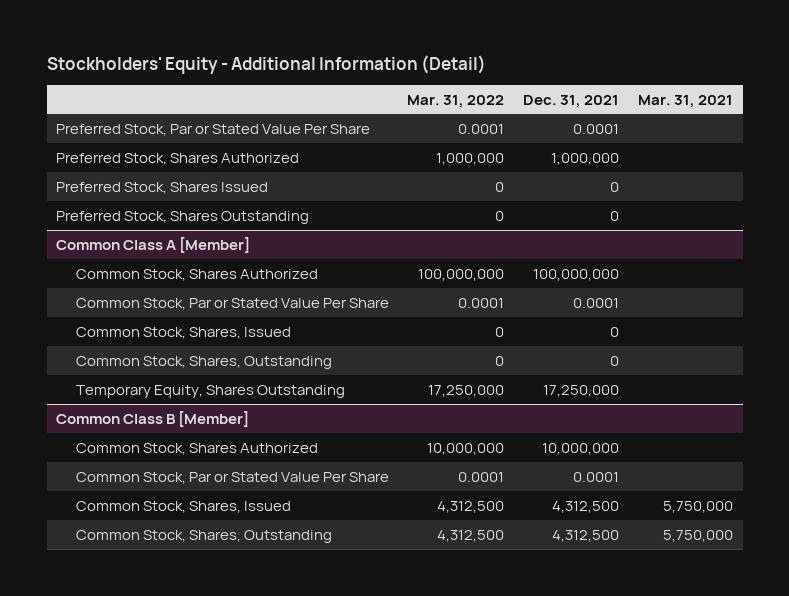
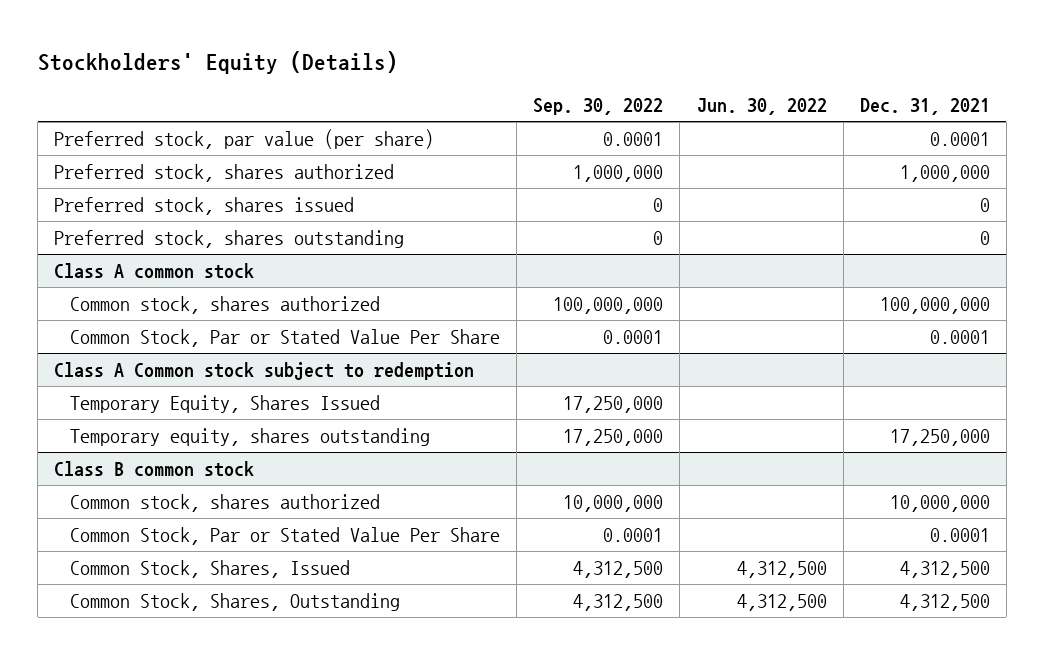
- Stockholders' Equity - Additional Information (Detail)
+ Stockholders' Equity (Details)
- | Mar. 31, 2022 | Dec. 31, 2021 | Mar. 31, 2021
+ | Sep. 30, 2022 | Jun. 30, 2022 | Dec. 31, 2021
- Preferred Stock, Par or Stated Value Per Share | 0.0001 | 0.0001 |
- Preferred Stock, Shares Authorized | 1,000,000 | 1,000,000 |
- Preferred Stock, Shares Issued | 0 | 0 |
- Preferred Stock, Shares Outstanding | 0 | 0 |
- Common Class A [Member]
- Common Stock, Shares Authorized | 100,000,000 | 100,000,000 |
+ Preferred stock, par value (per share) | 0.0001 | | 0.0001
+ Preferred stock, shares authorized | 1,000,000 | | 1,000,000
+ Preferred stock, shares issued | 0 | | 0
+ Preferred stock, shares outstanding | 0 | | 0
+ Class A common stock
+ Common stock, shares authorized | 100,000,000 | | 100,000,000
- Common Stock, Shares, Issued | 0 | 0 |
- Common Stock, Shares, Outstanding | 0 | 0 |
- Temporary Equity, Shares Outstanding | 17,250,000 | 17,250,000 |
- Common Class B [Member]
- Common Stock, Shares Authorized | 10,000,000 | 10,000,000 |
+ Class A Common stock subject to redemption
+ Temporary Equity, Shares Issued | 17,250,000 | |
+ Temporary equity, shares outstanding | 17,250,000 | | 17,250,000
+ Class B common stock
+ Common stock, shares authorized | 10,000,000 | | 10,000,000

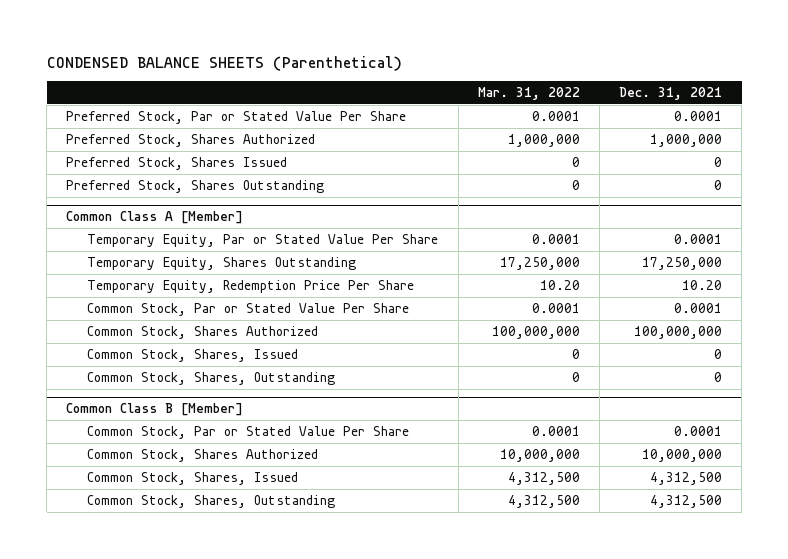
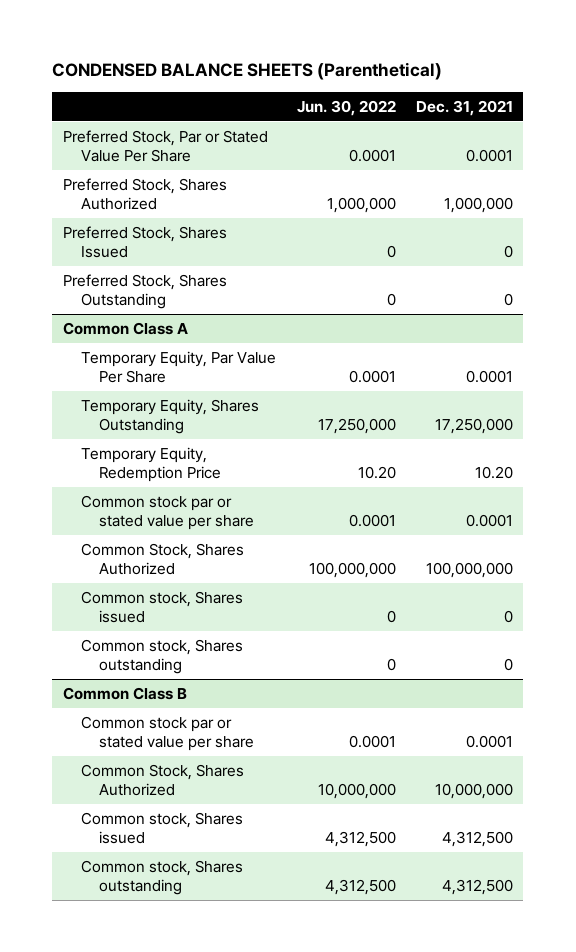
- | Mar. 31, 2022 | Dec. 31, 2021
+ | Jun. 30, 2022 | Dec. 31, 2021
- Common Class A [Member]
- Temporary Equity, Par or Stated Value Per Share | 0.0001 | 0.0001
+ Common Class A
+ Temporary Equity, Par Value Per Share | 0.0001 | 0.0001
- Temporary Equity, Redemption Price Per Share | 10.20 | 10.20
- Common Stock, Par or Stated Value Per Share | 0.0001 | 0.0001
+ Temporary Equity, Redemption Price | 10.20 | 10.20
+ Common stock par or stated value per share | 0.0001 | 0.0001
- Common Stock, Shares, Issued | 0 | 0
- Common Stock, Shares, Outstanding | 0 | 0
- Common Class B [Member]
- Common Stock, Par or Stated Value Per Share | 0.0001 | 0.0001
+ Common stock, Shares issued | 0 | 0
+ Common stock, Shares outstanding | 0 | 0
+ Common Class B
+ Common stock par or stated value per share | 0.0001 | 0.0001
- Common Stock, Shares, Issued | 4,312,500 | 4,312,500
- Common Stock, Shares, Outstanding | 4,312,500 | 4,312,500
+ Common stock, Shares issued | 4,312,500 | 4,312,500
+ Common stock, Shares outstanding | 4,312,500 | 4,312,500

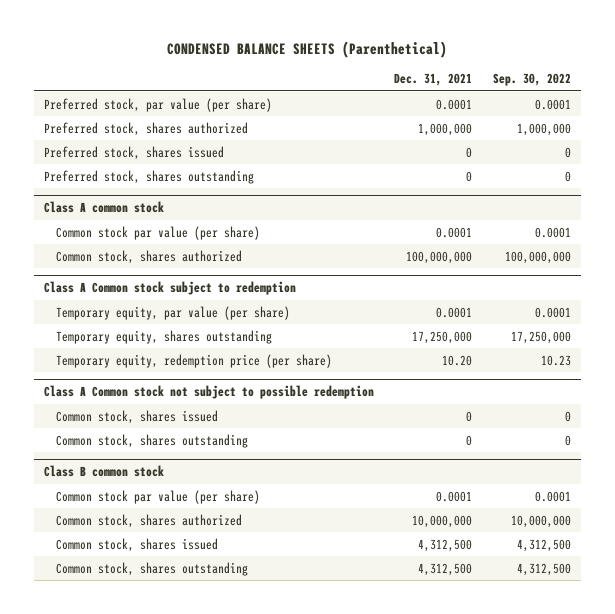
- | Jun. 30, 2022 | Dec. 31, 2021
+ | Dec. 31, 2021 | Sep. 30, 2022
- Preferred Stock, Par or Stated Value Per Share | 0.0001 | 0.0001
- Preferred Stock, Shares Authorized | 1,000,000 | 1,000,000
- Preferred Stock, Shares Issued | 0 | 0
- Preferred Stock, Shares Outstanding | 0 | 0
- Common Class A
- Temporary Equity, Par Value Per Share | 0.0001 | 0.0001
- Temporary Equity, Shares Outstanding | 17,250,000 | 17,250,000
- Temporary Equity, Redemption Price | 10.20 | 10.20
- Common stock par or stated value per share | 0.0001 | 0.0001
- Common Stock, Shares Authorized | 100,000,000 | 100,000,000
- Common stock, Shares issued | 0 | 0
- Common stock, Shares outstanding | 0 | 0
- Common Class B
- Common stock par or stated value per share | 0.0001 | 0.0001
- Common Stock, Shares Authorized | 10,000,000 | 10,000,000
- Common stock, Shares issued | 4,312,500 | 4,312,500
- Common stock, Shares outstanding | 4,312,500 | 4,312,500
+ Preferred stock, par value (per share) | 0.0001 | 0.0001
+ Preferred stock, shares authorized | 1,000,000 | 1,000,000
+ Preferred stock, shares issued | 0 | 0
+ Preferred stock, shares outstanding | 0 | 0
+ Class A common stock
+ Common stock par value (per share) | 0.0001 | 0.0001
+ Common stock, shares authorized | 100,000,000 | 100,000,000
+ Class A Common stock subject to redemption
+ Temporary equity, par value (per share) | 0.0001 | 0.0001
+ Temporary equity, shares outstanding | 17,250,000 | 17,250,000
+ Temporary equity, redemption price (per share) | 10.20 | 10.23
+ Class A Common stock not subject to possible redemption
+ Common stock, shares issued | 0 | 0
+ Common stock, shares outstanding | 0 | 0
+ Class B common stock
+ Common stock par value (per share) | 0.0001 | 0.0001
+ Common stock, shares authorized | 10,000,000 | 10,000,000
+ Common stock, shares issued | 4,312,500 | 4,312,500
+ Common stock, shares outstanding | 4,312,500 | 4,312,500

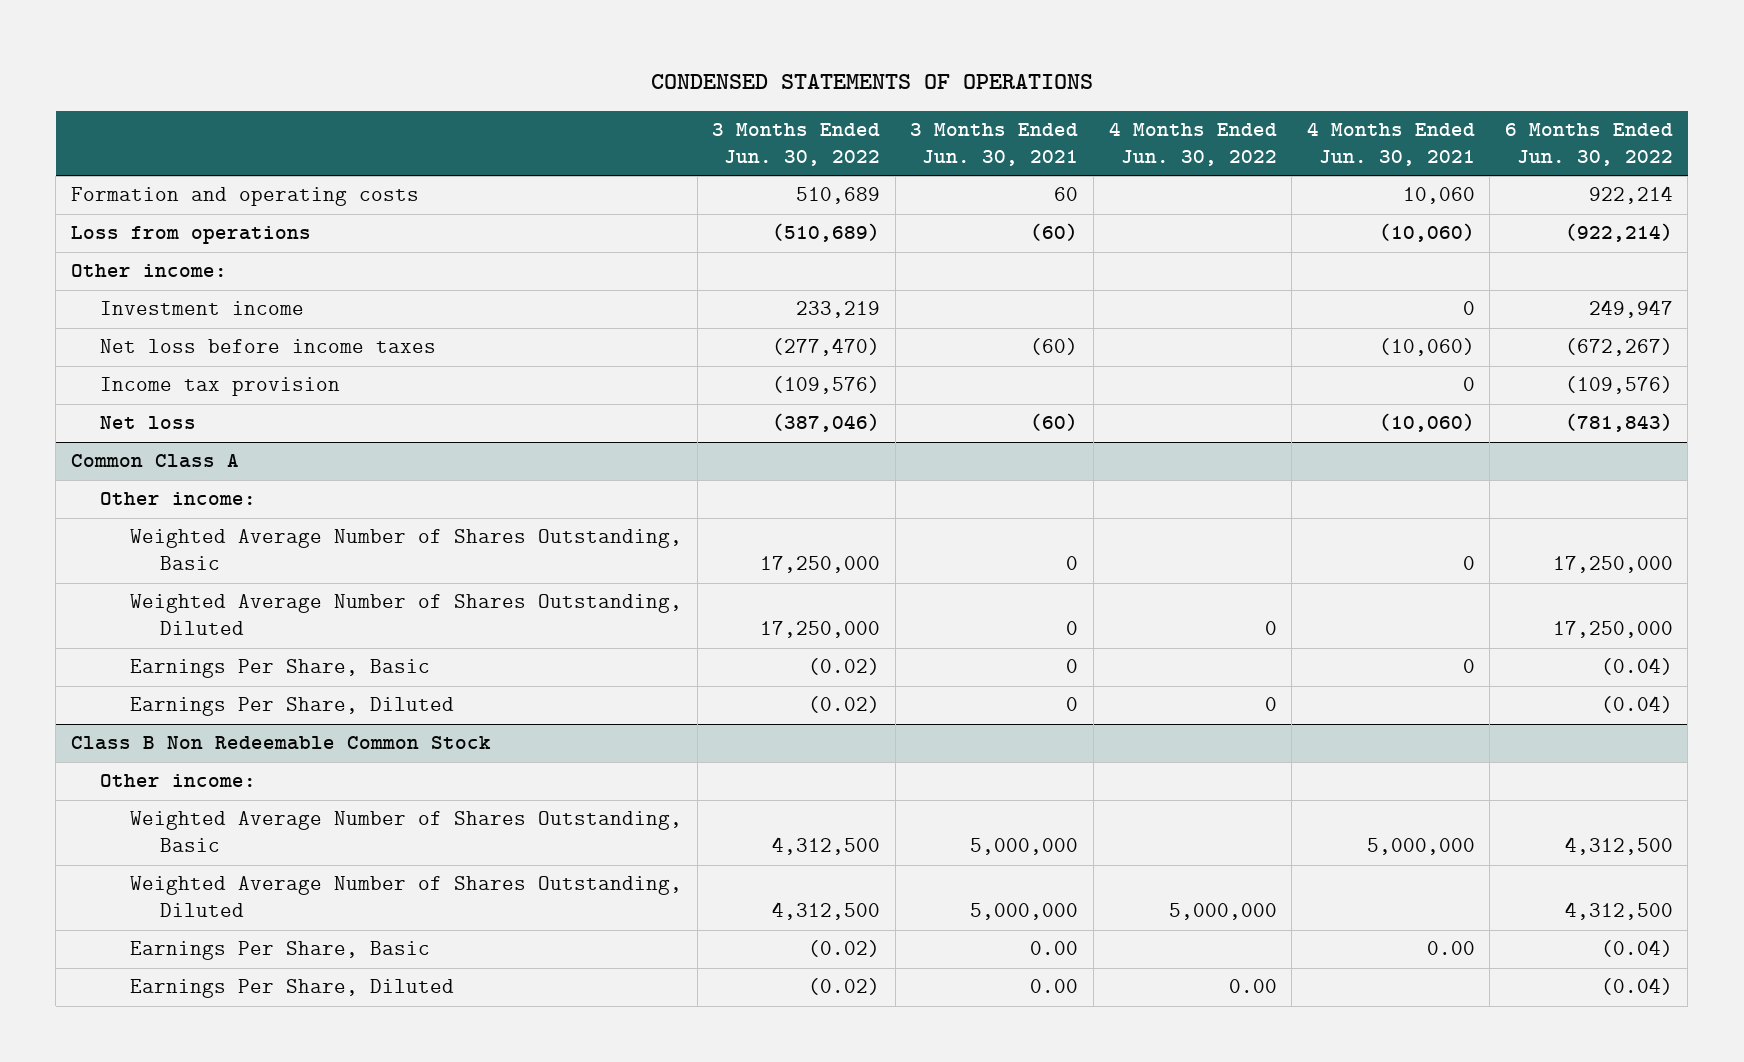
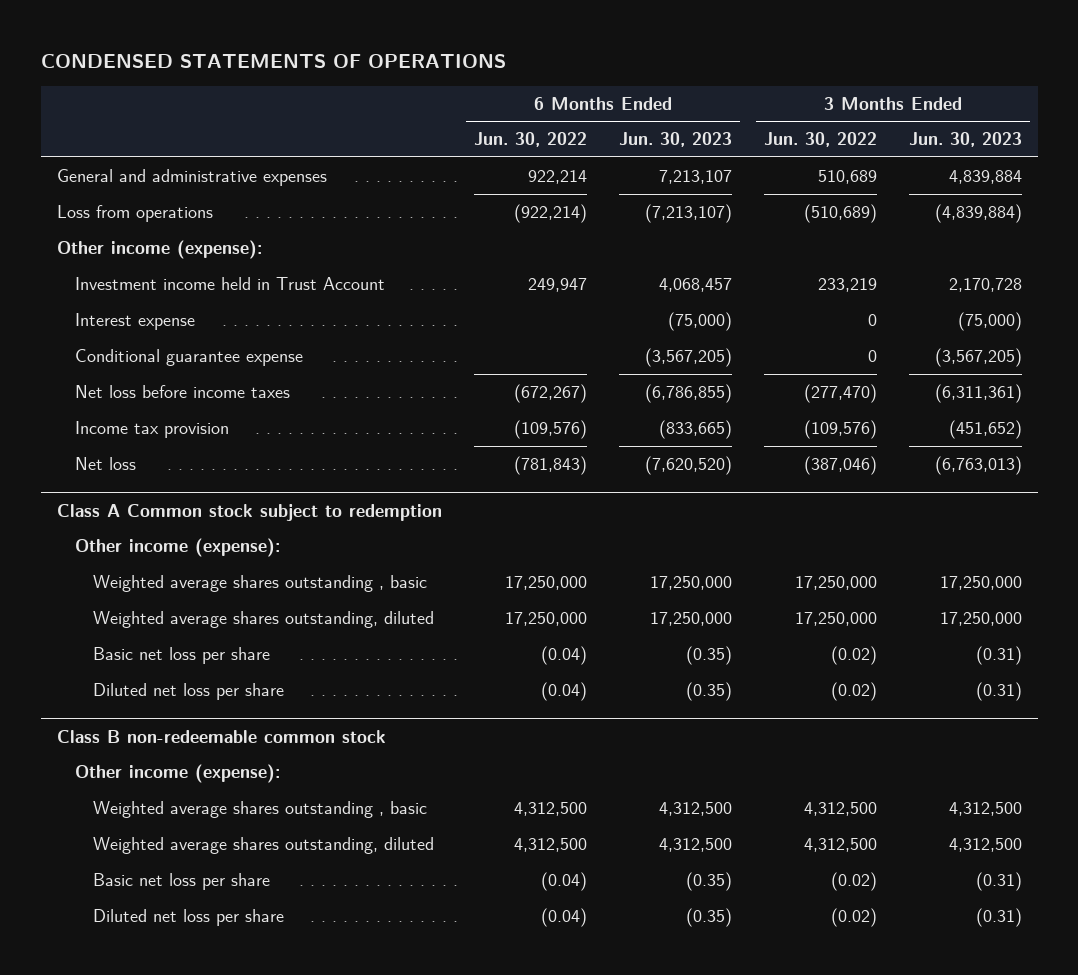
- | 3 Months Ended Jun. 30, 2022 | 3 Months Ended Jun. 30, 2021 | 4 Months Ended Jun. 30, 2022 | 4 Months Ended Jun. 30, 2021 | 6 Months Ended Jun. 30, 2022
+ | 6 Months Ended Jun. 30, 2022 | 6 Months Ended Jun. 30, 2023 | 3 Months Ended Jun. 30, 2022 | 3 Months Ended Jun. 30, 2023
- Formation and operating costs | 510,689 | 60 | | 10,060 | 922,214
+ General and administrative expenses | 922,214 | 7,213,107 | 510,689 | 4,839,884
- Other income:
- Investment income | 233,219 | | | 0 | 249,947
+ Other income (expense):
+ Investment income held in Trust Account | 249,947 | 4,068,457 | 233,219 | 2,170,728
+ Interest expense | | (75,000) | 0 | (75,000)
+ Conditional guarantee expense | | (3,567,205) | 0 | (3,567,205)
- Common Class A
- Other income:
- Weighted Average Number of Shares Outstanding, Basic | 17,250,000 | 0 | | 0 | 17,250,000
- Weighted Average Number of Shares Outstanding, Diluted | 17,250,000 | 0 | 0 | | 17,250,000
- Earnings Per Share, Basic | (0.02) | 0 | | 0 | (0.04)
- Earnings Per Share, Diluted | (0.02) | 0 | 0 | | (0.04)
- Class B Non Redeemable Common Stock
- Other income:
- Weighted Average Number of Shares Outstanding, Basic | 4,312,500 | 5,000,000 | | 5,000,000 | 4,312,500
- Weighted Average Number of Shares Outstanding, Diluted | 4,312,500 | 5,000,000 | 5,000,000 | | 4,312,500
- Earnings Per Share, Basic | (0.02) | 0.00 | | 0.00 | (0.04)
- Earnings Per Share, Diluted | (0.02) | 0.00 | 0.00 | | (0.04)
+ Class A Common stock subject to redemption
+ Other income (expense):
+ Weighted average shares outstanding , basic | 17,250,000 | 17,250,000 | 17,250,000 | 17,250,000
+ Weighted average shares outstanding, diluted | 17,250,000 | 17,250,000 | 17,250,000 | 17,250,000
+ Basic net loss per share | (0.04) | (0.35) | (0.02) | (0.31)
+ Diluted net loss per share | (0.04) | (0.35) | (0.02) | (0.31)
+ Class B non-redeemable common stock
+ Other income (expense):
+ Weighted average shares outstanding , basic | 4,312,500 | 4,312,500 | 4,312,500 | 4,312,500
+ Weighted average shares outstanding, diluted | 4,312,500 | 4,312,500 | 4,312,500 | 4,312,500
+ Basic net loss per share | (0.04) | (0.35) | (0.02) | (0.31)
+ Diluted net loss per share | (0.04) | (0.35) | (0.02) | (0.31)

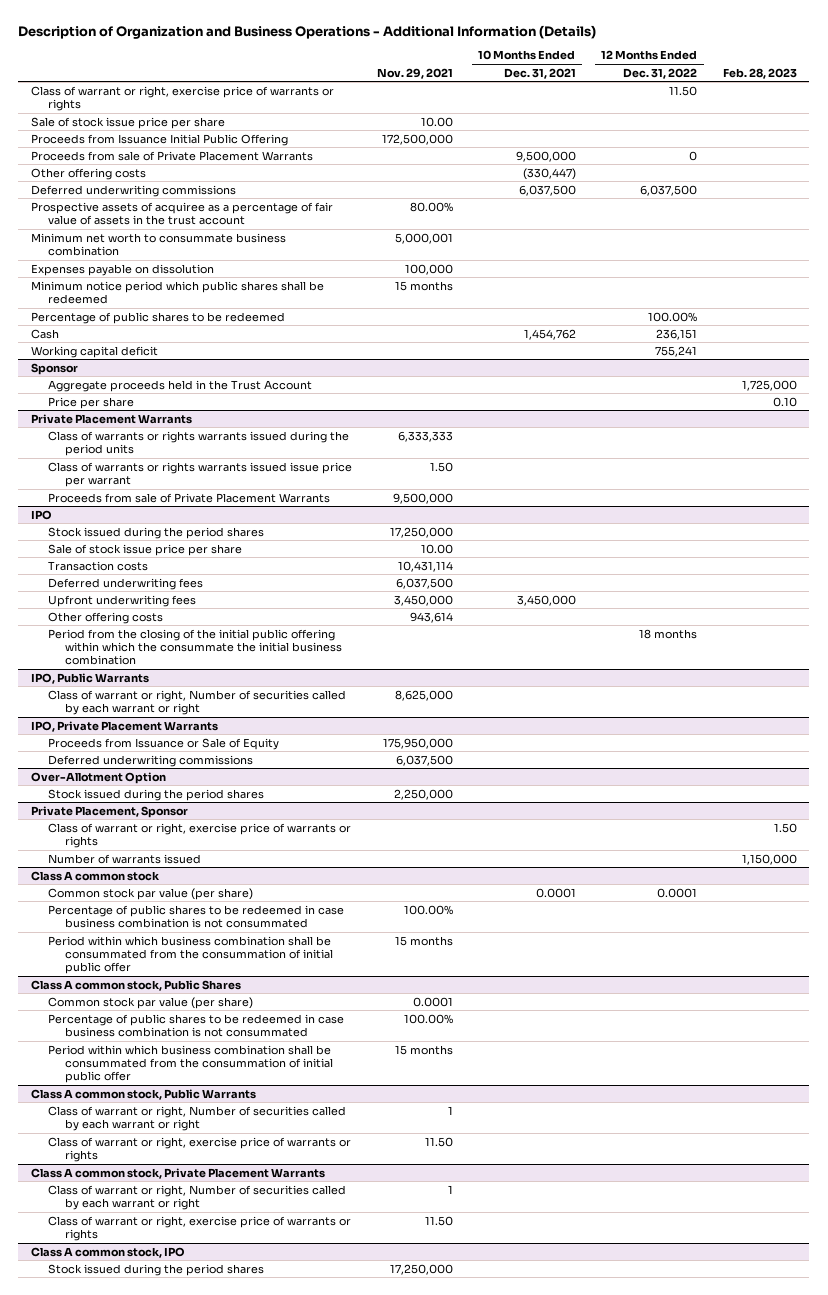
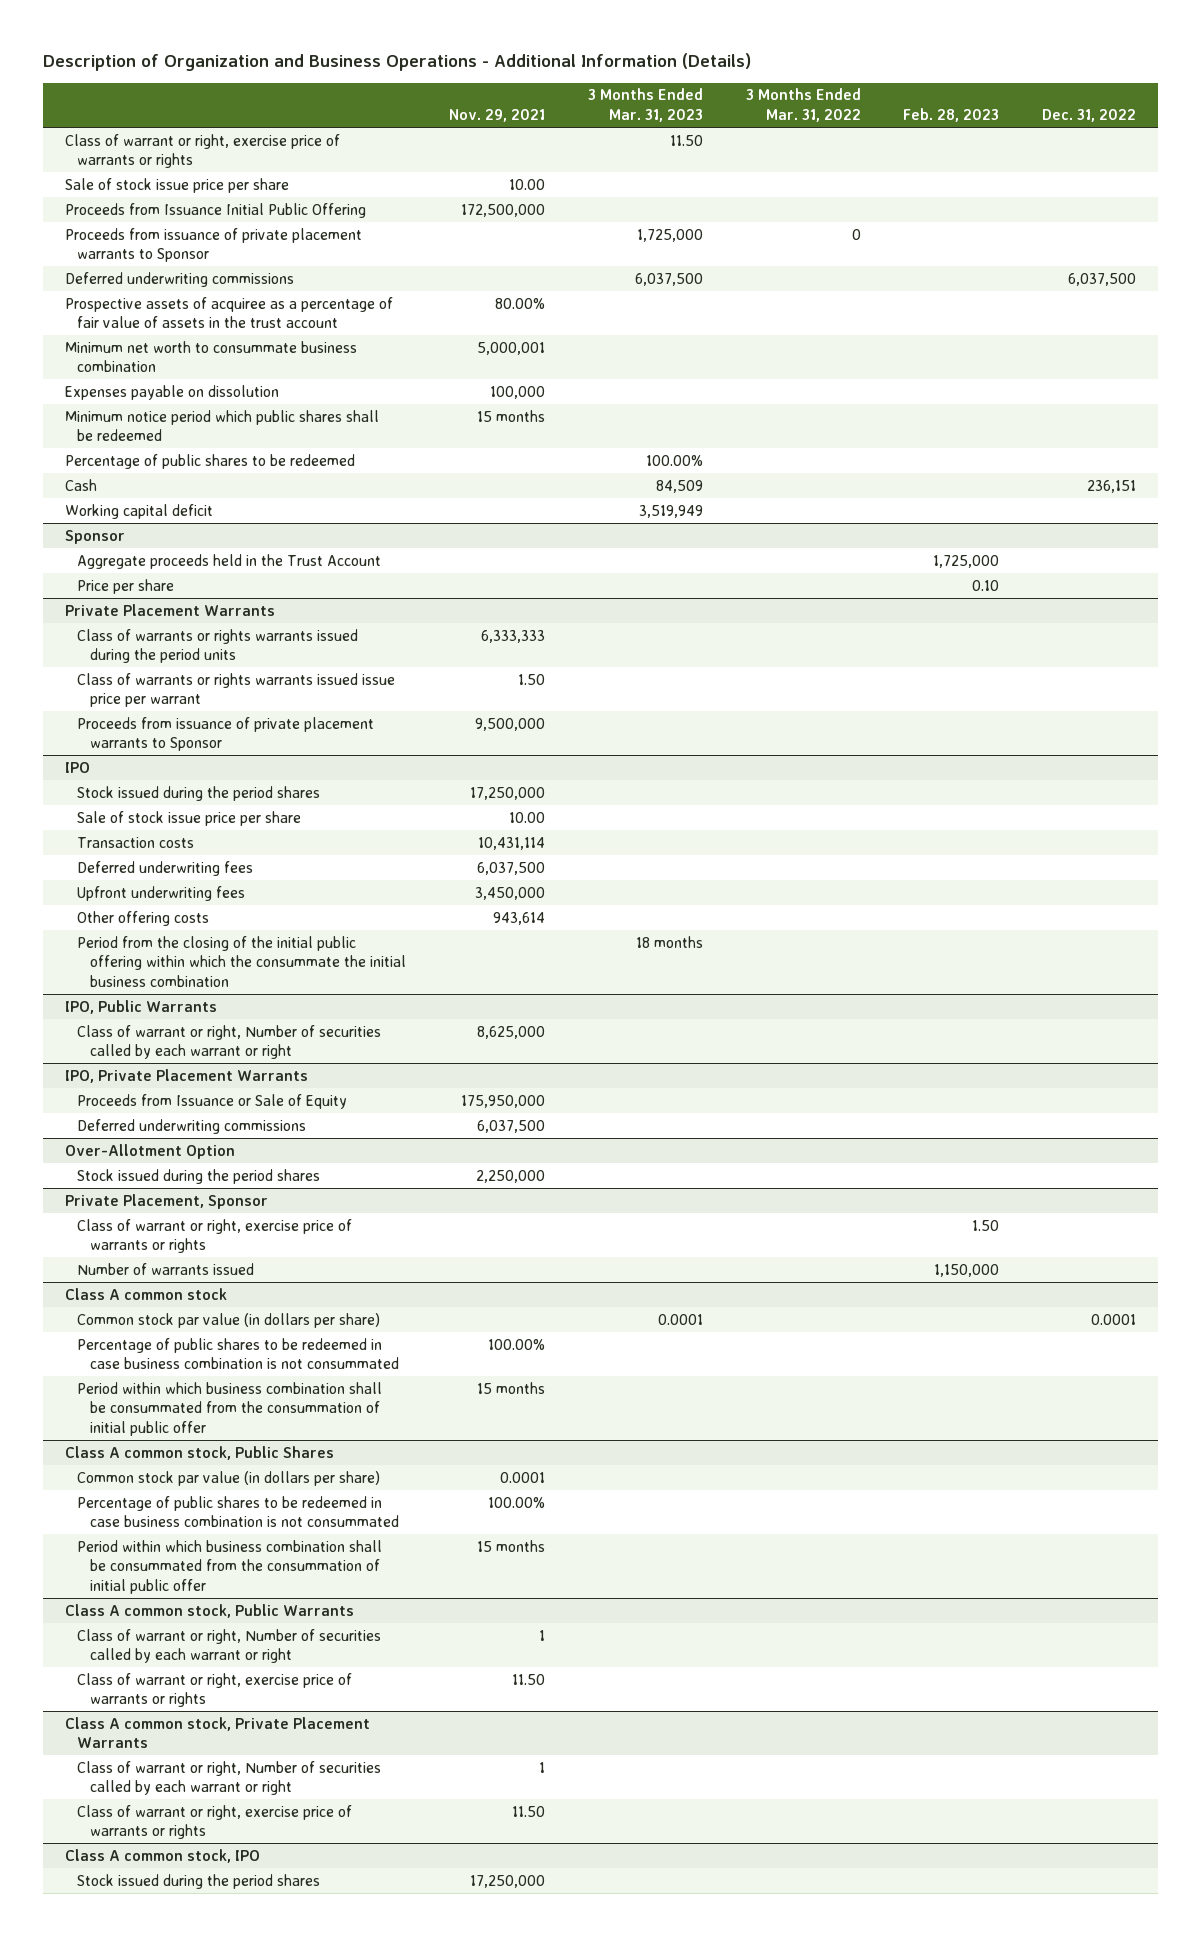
- | Nov. 29, 2021 | 10 Months Ended Dec. 31, 2021 | 12 Months Ended Dec. 31, 2022 | Feb. 28, 2023
+ | Nov. 29, 2021 | 3 Months Ended Mar. 31, 2023 | 3 Months Ended Mar. 31, 2022 | Feb. 28, 2023 | Dec. 31, 2022
- Proceeds from sale of Private Placement Warrants | | 9,500,000 | 0 |
- Other offering costs | | (330,447) | |
+ Proceeds from issuance of private placement warrants to Sponsor | | 1,725,000 | 0 | |
@ Private Placement Warrants
- Proceeds from sale of Private Placement Warrants | 9,500,000 | | |
+ Proceeds from issuance of private placement warrants to Sponsor | 9,500,000 | | | |
@ Class A common stock
- Common stock par value (per share) | | 0.0001 | 0.0001 |
+ Common stock par value (in dollars per share) | | 0.0001 | | | 0.0001
@ Class A common stock, Public Shares
- Common stock par value (per share) | 0.0001 | | |
+ Common stock par value (in dollars per share) | 0.0001 | | | |

